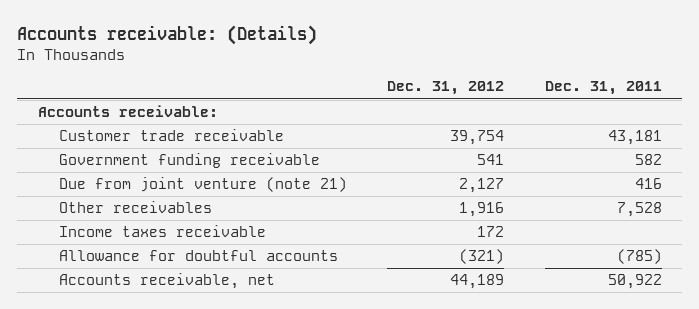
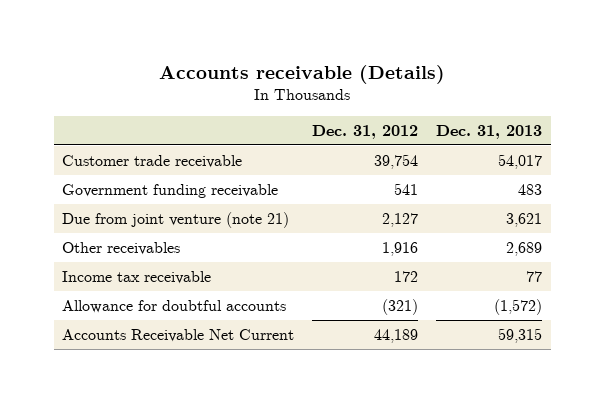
- Accounts receivable: (Details)
+ Accounts receivable (Details)
- | Dec. 31, 2012 | Dec. 31, 2011
+ | Dec. 31, 2012 | Dec. 31, 2013
- Accounts receivable:
- Income taxes receivable | 172 |
+ Income tax receivable | 172 | 77
- Accounts receivable, net | 44,189 | 50,922
+ Accounts Receivable Net Current | 44,189 | 59,315

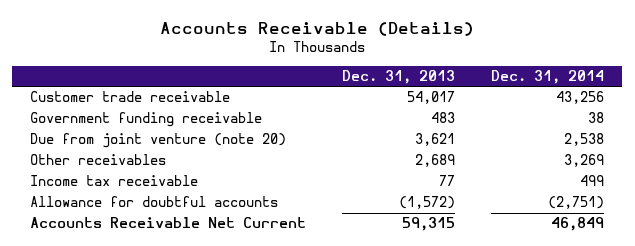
- Accounts receivable (Details)
+ Accounts Receivable (Details)
- | Dec. 31, 2012 | Dec. 31, 2013
+ | Dec. 31, 2013 | Dec. 31, 2014
- Due from joint venture (note 21) | 2,127 | 3,621
+ Due from joint venture (note 20) | 3,621 | 2,538

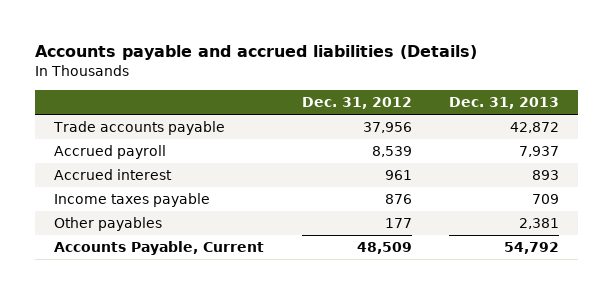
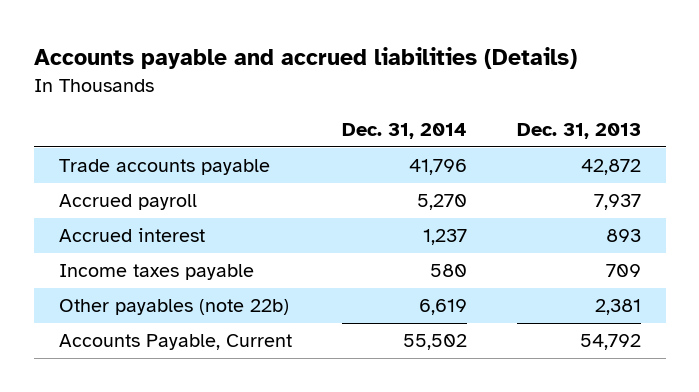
- | Dec. 31, 2012 | Dec. 31, 2013
+ | Dec. 31, 2014 | Dec. 31, 2013
- Other payables | 177 | 2,381
+ Other payables (note 22b) | 6,619 | 2,381

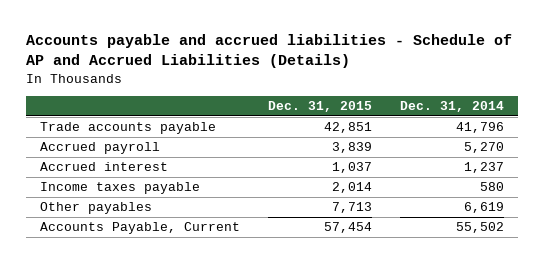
- Accounts payable and accrued liabilities (Details)
+ Accounts payable and accrued liabilities - Schedule of AP and Accrued Liabilities (Details)
- | Dec. 31, 2014 | Dec. 31, 2013
+ | Dec. 31, 2015 | Dec. 31, 2014
- Other payables (note 22b) | 6,619 | 2,381
+ Other payables | 7,713 | 6,619

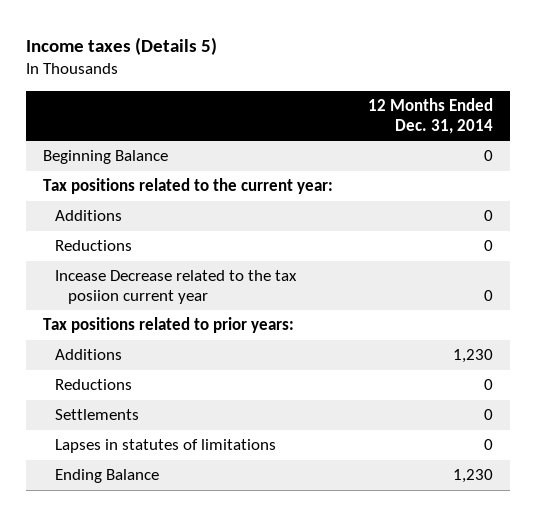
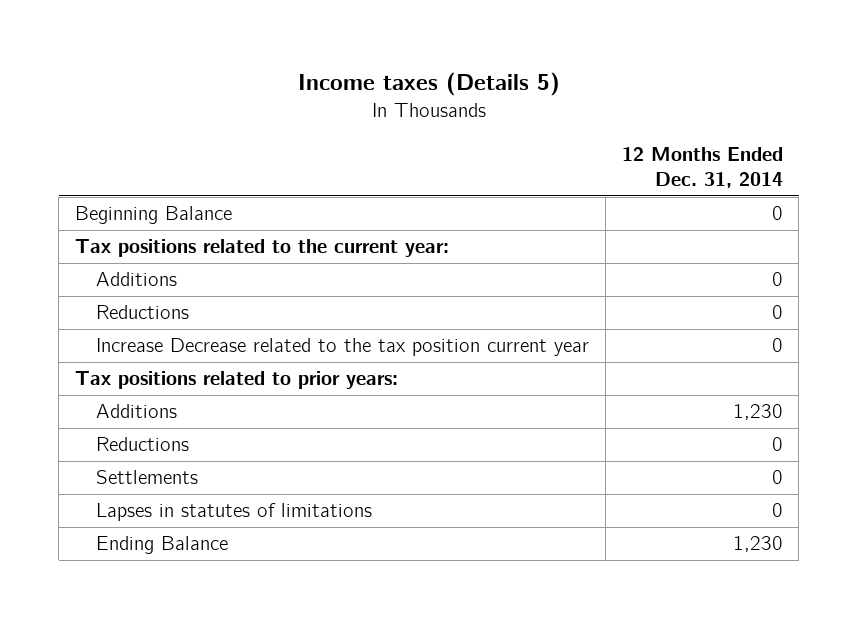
- Incease Decrease related to the tax posiion current year | 0
+ Increase Decrease related to the tax position current year | 0

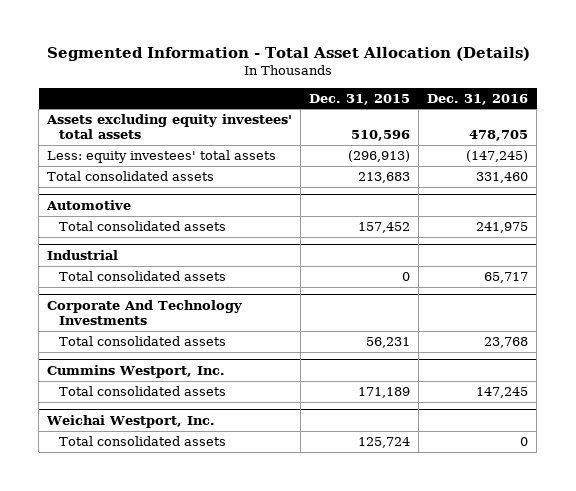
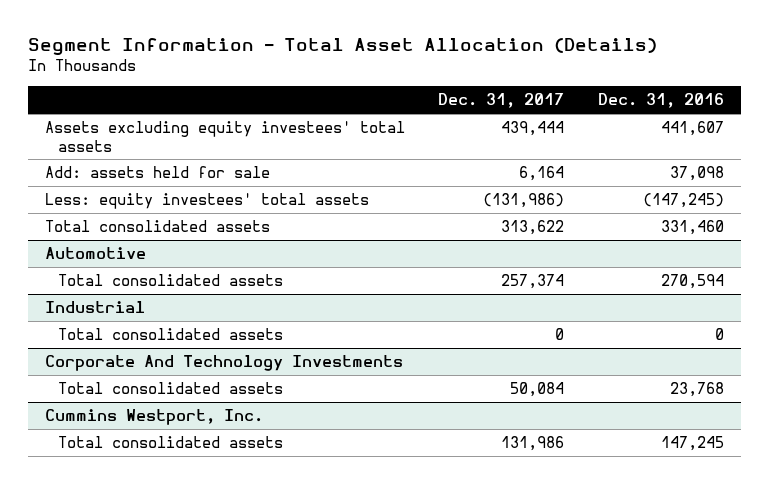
- Segmented Information - Total Asset Allocation (Details)
+ Segment Information - Total Asset Allocation (Details)
- | Dec. 31, 2015 | Dec. 31, 2016
+ | Dec. 31, 2017 | Dec. 31, 2016
- Assets excluding equity investees' total assets | 510,596 | 478,705
+ Assets excluding equity investees' total assets | 439,444 | 441,607
+ Add: assets held for sale | 6,164 | 37,098
@ Automotive
- Total consolidated assets | 157,452 | 241,975
+ Total consolidated assets | 257,374 | 270,594
@ Industrial
- Total consolidated assets | 0 | 65,717
+ Total consolidated assets | 0 | 0
- Weichai Westport, Inc.
- Total consolidated assets | 125,724 | 0

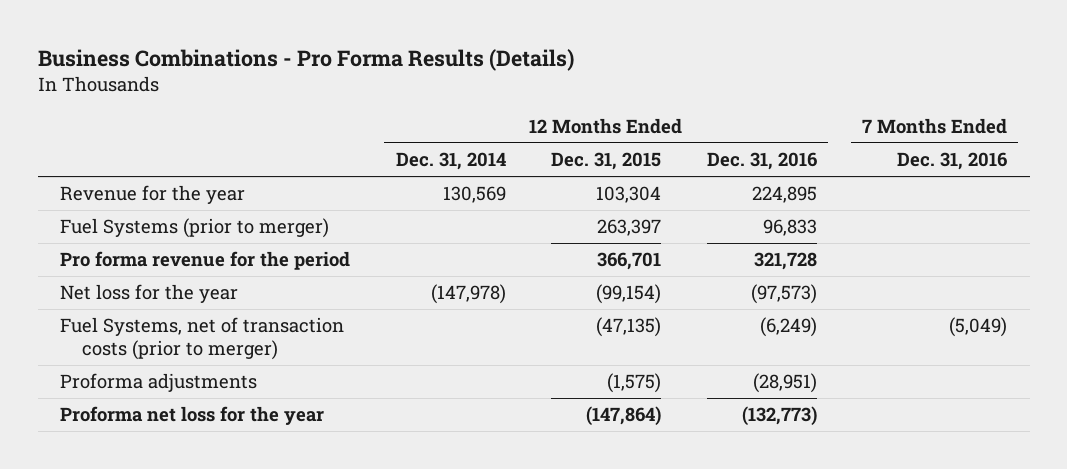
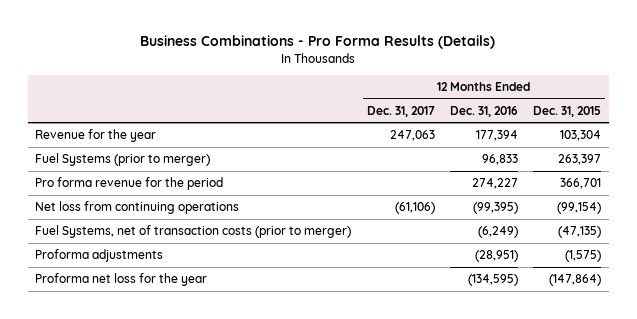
- | 12 Months Ended Dec. 31, 2014 | 12 Months Ended Dec. 31, 2015 | 12 Months Ended Dec. 31, 2016 | 7 Months Ended Dec. 31, 2016
+ | 12 Months Ended Dec. 31, 2017 | 12 Months Ended Dec. 31, 2016 | 12 Months Ended Dec. 31, 2015
- Revenue for the year | 130,569 | 103,304 | 224,895 |
+ Revenue for the year | 247,063 | 177,394 | 103,304
- Pro forma revenue for the period | | 366,701 | 321,728 |
- Net loss for the year | (147,978) | (99,154) | (97,573) |
+ Pro forma revenue for the period | | 274,227 | 366,701
+ Net loss from continuing operations | (61,106) | (99,395) | (99,154)
- Proforma net loss for the year | | (147,864) | (132,773) |
+ Proforma net loss for the year | | (134,595) | (147,864)

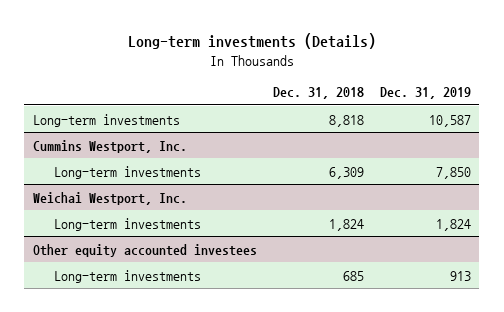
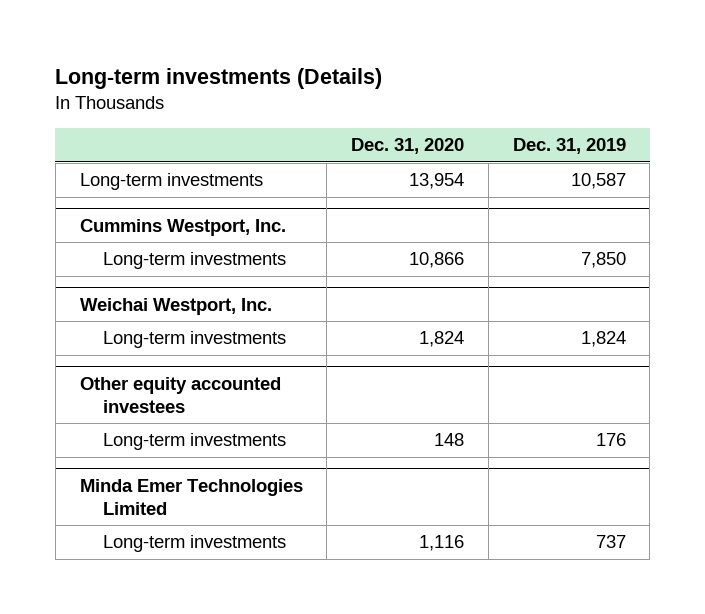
- | Dec. 31, 2018 | Dec. 31, 2019
+ | Dec. 31, 2020 | Dec. 31, 2019
@ Other equity accounted investees
- Long-term investments | 685 | 913
+ Long-term investments | 148 | 176
+ Minda Emer Technologies Limited
+ Long-term investments | 1,116 | 737

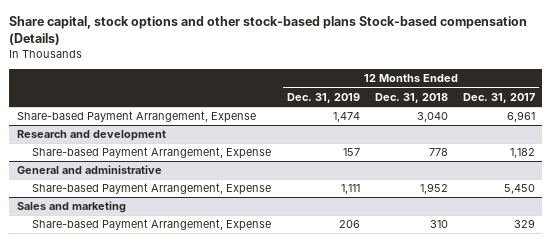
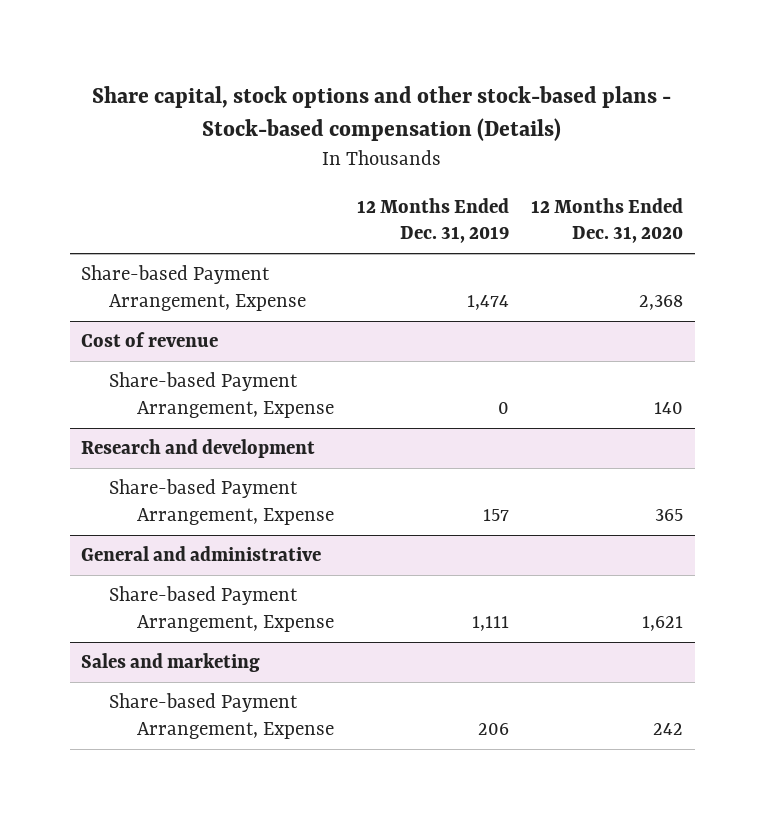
- Share capital, stock options and other stock-based plans Stock-based compensation (Details)
+ Share capital, stock options and other stock-based plans - Stock-based compensation (Details)
- | 12 Months Ended Dec. 31, 2019 | 12 Months Ended Dec. 31, 2018 | 12 Months Ended Dec. 31, 2017
+ | 12 Months Ended Dec. 31, 2019 | 12 Months Ended Dec. 31, 2020
+ Cost of revenue
+ Share-based Payment Arrangement, Expense | 0 | 140

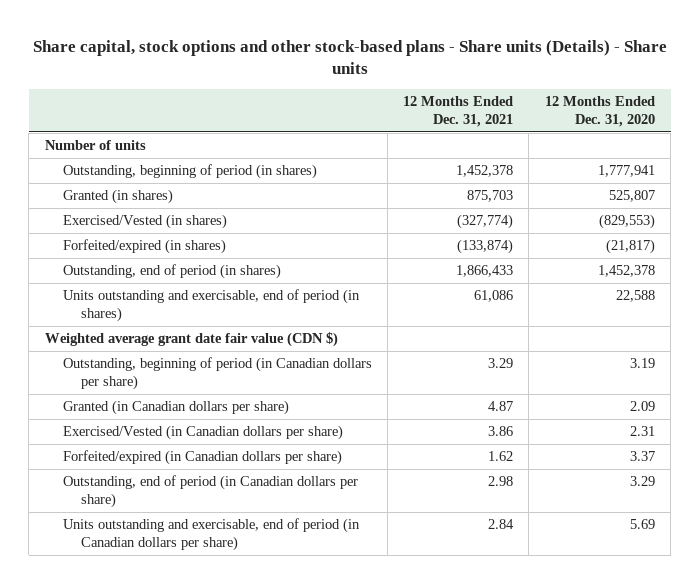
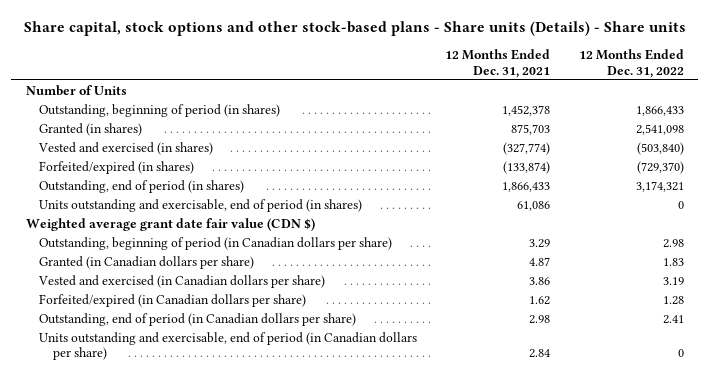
- | 12 Months Ended Dec. 31, 2021 | 12 Months Ended Dec. 31, 2020
+ | 12 Months Ended Dec. 31, 2021 | 12 Months Ended Dec. 31, 2022
- Number of units
+ Number of Units
- Exercised/Vested (in shares) | (327,774) | (829,553)
+ Vested and exercised (in shares) | (327,774) | (503,840)
- Exercised/Vested (in Canadian dollars per share) | 3.86 | 2.31
+ Vested and exercised (in Canadian dollars per share) | 3.86 | 3.19

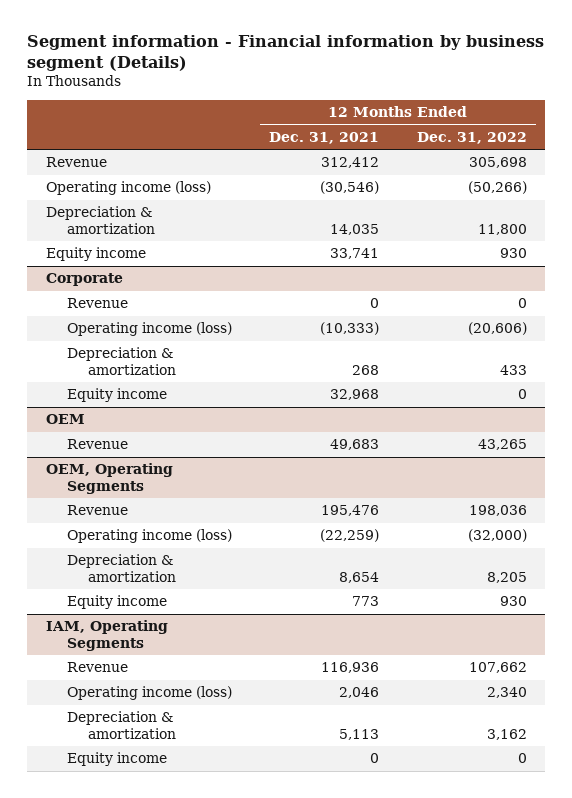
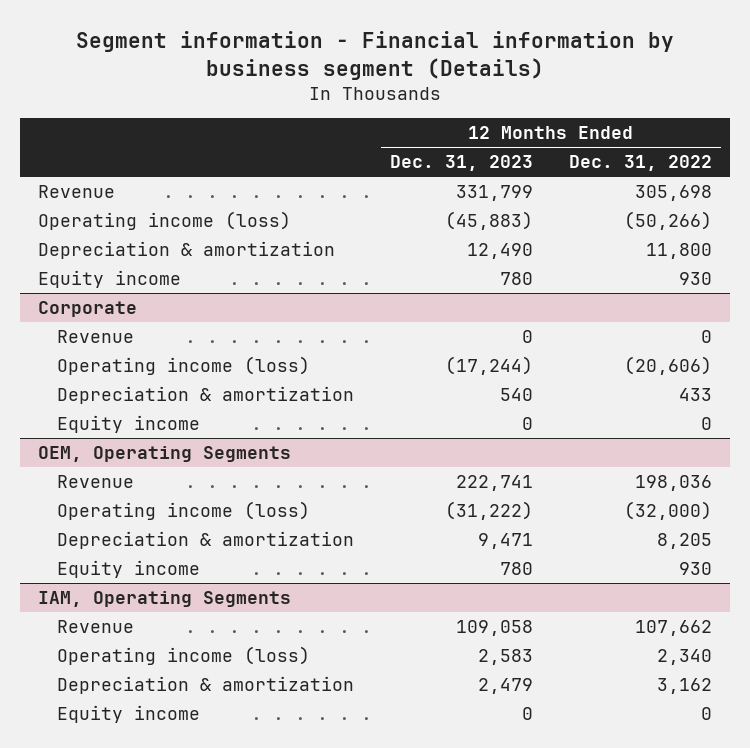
- | 12 Months Ended Dec. 31, 2021 | 12 Months Ended Dec. 31, 2022
+ | 12 Months Ended Dec. 31, 2023 | 12 Months Ended Dec. 31, 2022
- OEM
- Revenue | 49,683 | 43,265

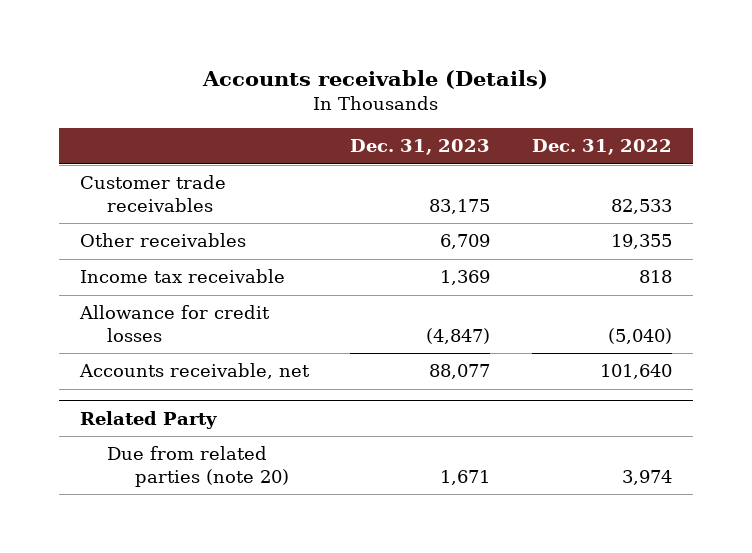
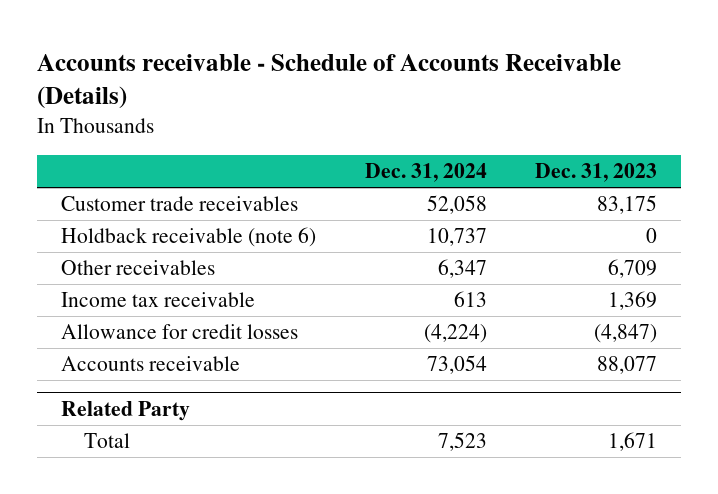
- Accounts receivable (Details)
+ Accounts receivable - Schedule of Accounts Receivable (Details)
- | Dec. 31, 2023 | Dec. 31, 2022
+ | Dec. 31, 2024 | Dec. 31, 2023
+ Holdback receivable (note 6) | 10,737 | 0
- Accounts receivable, net | 88,077 | 101,640
+ Accounts receivable | 73,054 | 88,077
@ Related Party
- Due from related parties (note 20) | 1,671 | 3,974
+ Total | 7,523 | 1,671

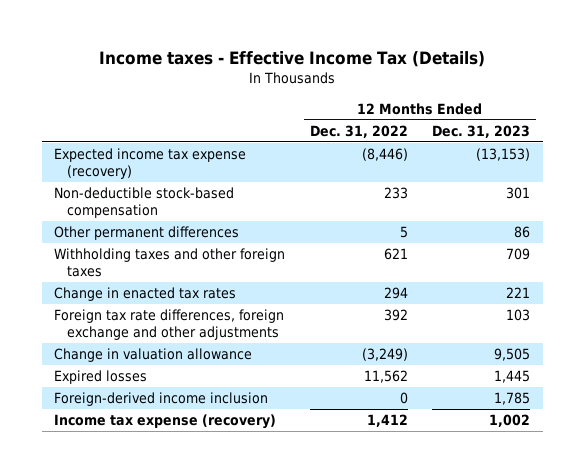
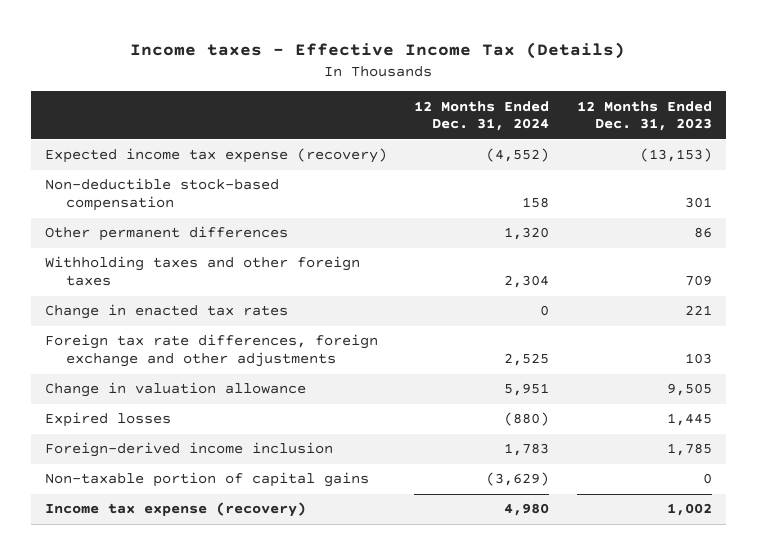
- | 12 Months Ended Dec. 31, 2022 | 12 Months Ended Dec. 31, 2023
+ | 12 Months Ended Dec. 31, 2024 | 12 Months Ended Dec. 31, 2023
+ Non-taxable portion of capital gains | (3,629) | 0

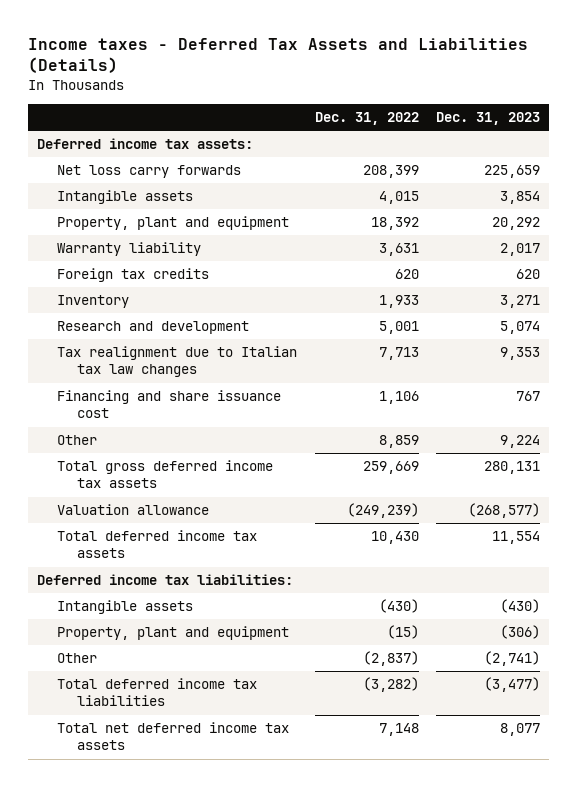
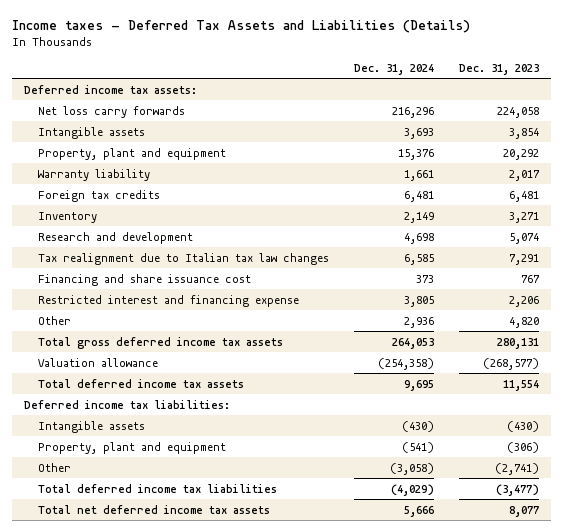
- | Dec. 31, 2022 | Dec. 31, 2023
+ | Dec. 31, 2024 | Dec. 31, 2023
- Net loss carry forwards | 208,399 | 225,659
+ Net loss carry forwards | 216,296 | 224,058
- Foreign tax credits | 620 | 620
+ Foreign tax credits | 6,481 | 6,481
- Tax realignment due to Italian tax law changes | 7,713 | 9,353
+ Tax realignment due to Italian tax law changes | 6,585 | 7,291
- Other | 8,859 | 9,224
+ Restricted interest and financing expense | 3,805 | 2,206
+ Other | 2,936 | 4,820

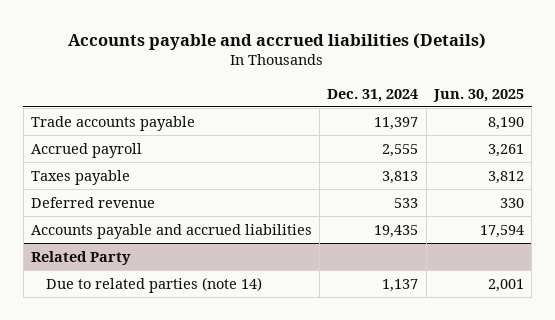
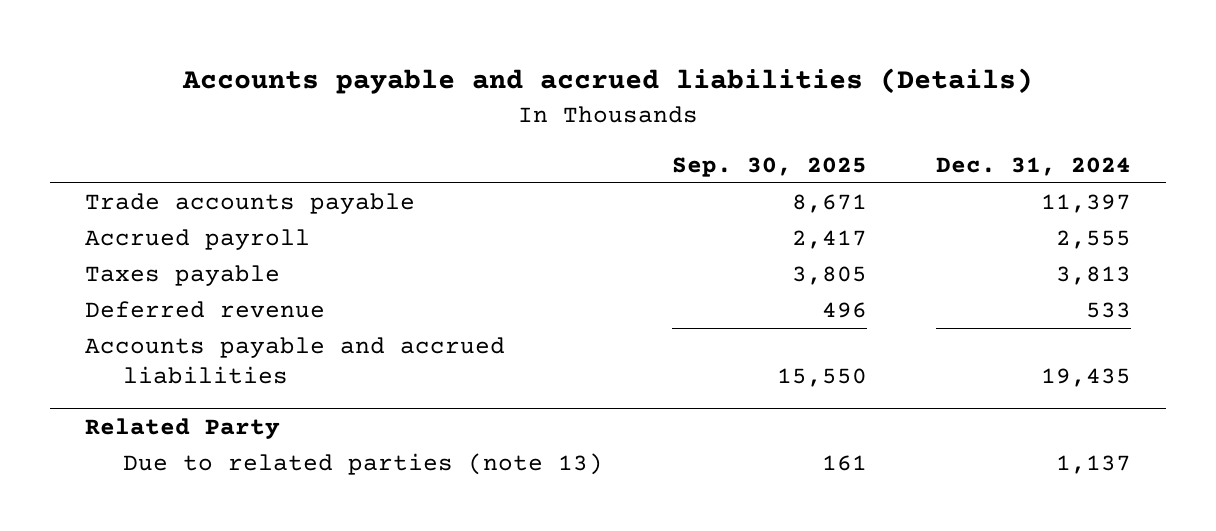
- | Dec. 31, 2024 | Jun. 30, 2025
+ | Sep. 30, 2025 | Dec. 31, 2024
@ Related Party
- Due to related parties (note 14) | 1,137 | 2,001
+ Due to related parties (note 13) | 161 | 1,137

